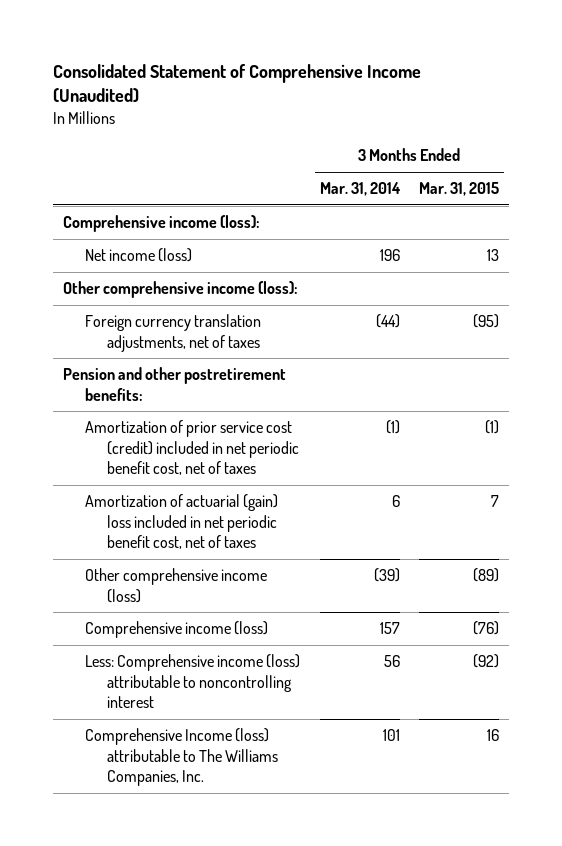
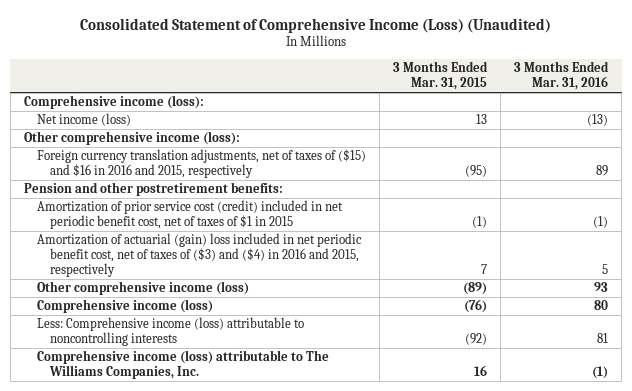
- Consolidated Statement of Comprehensive Income (Unaudited)
+ Consolidated Statement of Comprehensive Income (Loss) (Unaudited)
- | 3 Months Ended Mar. 31, 2014 | 3 Months Ended Mar. 31, 2015
+ | 3 Months Ended Mar. 31, 2015 | 3 Months Ended Mar. 31, 2016
- Foreign currency translation adjustments, net of taxes | (44) | (95)
+ Foreign currency translation adjustments, net of taxes of ($15) and $16 in 2016 and 2015, respectively | (95) | 89
- Amortization of prior service cost (credit) included in net periodic benefit cost, net of taxes | (1) | (1)
- Amortization of actuarial (gain) loss included in net periodic benefit cost, net of taxes | 6 | 7
+ Amortization of prior service cost (credit) included in net periodic benefit cost, net of taxes of $1 in 2015 | (1) | (1)
+ Amortization of actuarial (gain) loss included in net periodic benefit cost, net of taxes of ($3) and ($4) in 2016 and 2015, respectively | 7 | 5
- Less: Comprehensive income (loss) attributable to noncontrolling interest | 56 | (92)
- Comprehensive Income (loss) attributable to The Williams Companies, Inc. | 101 | 16
+ Less: Comprehensive income (loss) attributable to noncontrolling interests | (92) | 81
+ Comprehensive income (loss) attributable to The Williams Companies, Inc. | 16 | (1)

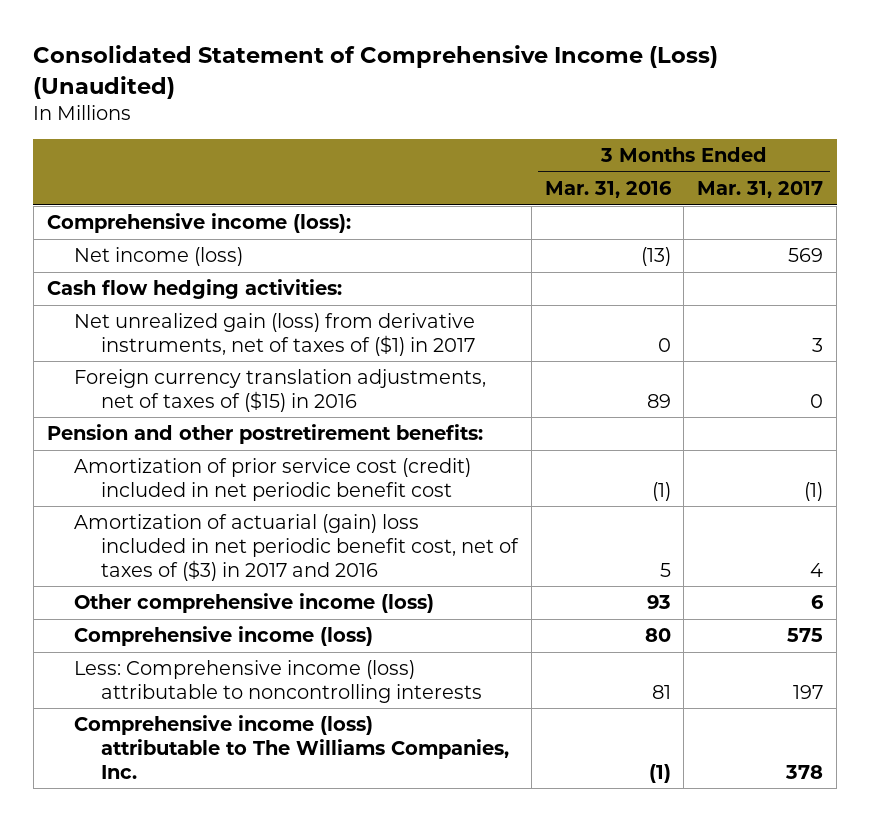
- | 3 Months Ended Mar. 31, 2015 | 3 Months Ended Mar. 31, 2016
+ | 3 Months Ended Mar. 31, 2016 | 3 Months Ended Mar. 31, 2017
- Other comprehensive income (loss):
- Foreign currency translation adjustments, net of taxes of ($15) and $16 in 2016 and 2015, respectively | (95) | 89
+ Cash flow hedging activities:
+ Net unrealized gain (loss) from derivative instruments, net of taxes of ($1) in 2017 | 0 | 3
+ Foreign currency translation adjustments, net of taxes of ($15) in 2016 | 89 | 0
- Amortization of prior service cost (credit) included in net periodic benefit cost, net of taxes of $1 in 2015 | (1) | (1)
- Amortization of actuarial (gain) loss included in net periodic benefit cost, net of taxes of ($3) and ($4) in 2016 and 2015, respectively | 7 | 5
+ Amortization of prior service cost (credit) included in net periodic benefit cost | (1) | (1)
+ Amortization of actuarial (gain) loss included in net periodic benefit cost, net of taxes of ($3) in 2017 and 2016 | 5 | 4

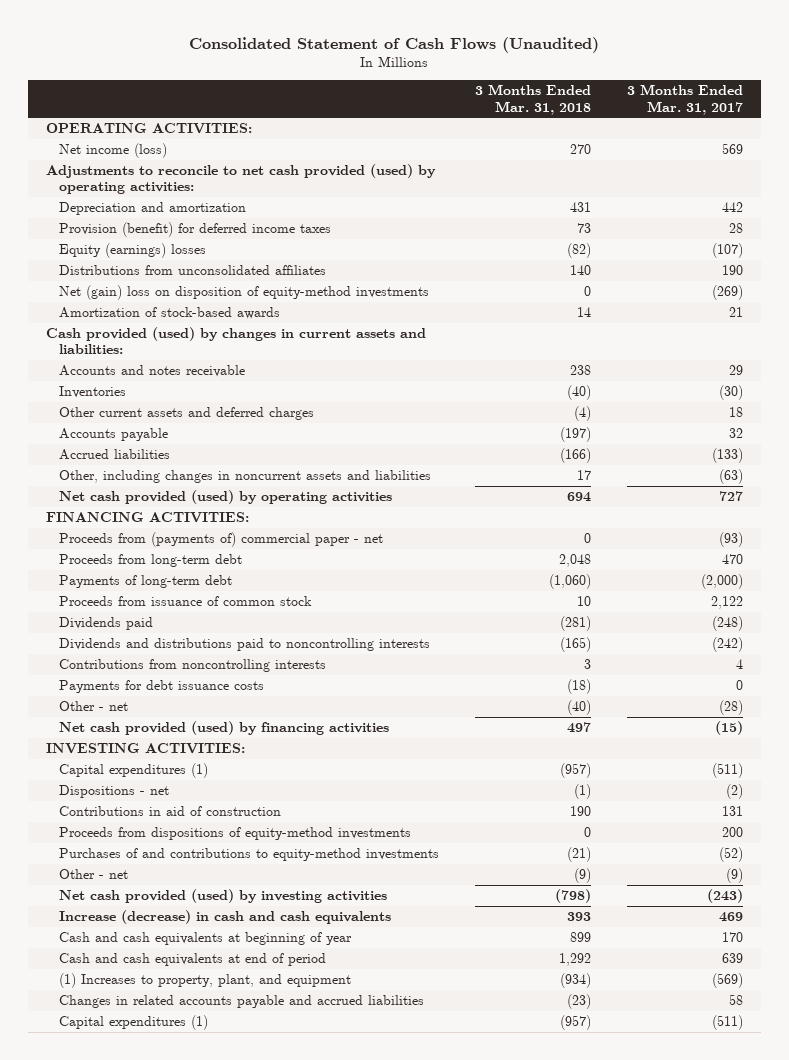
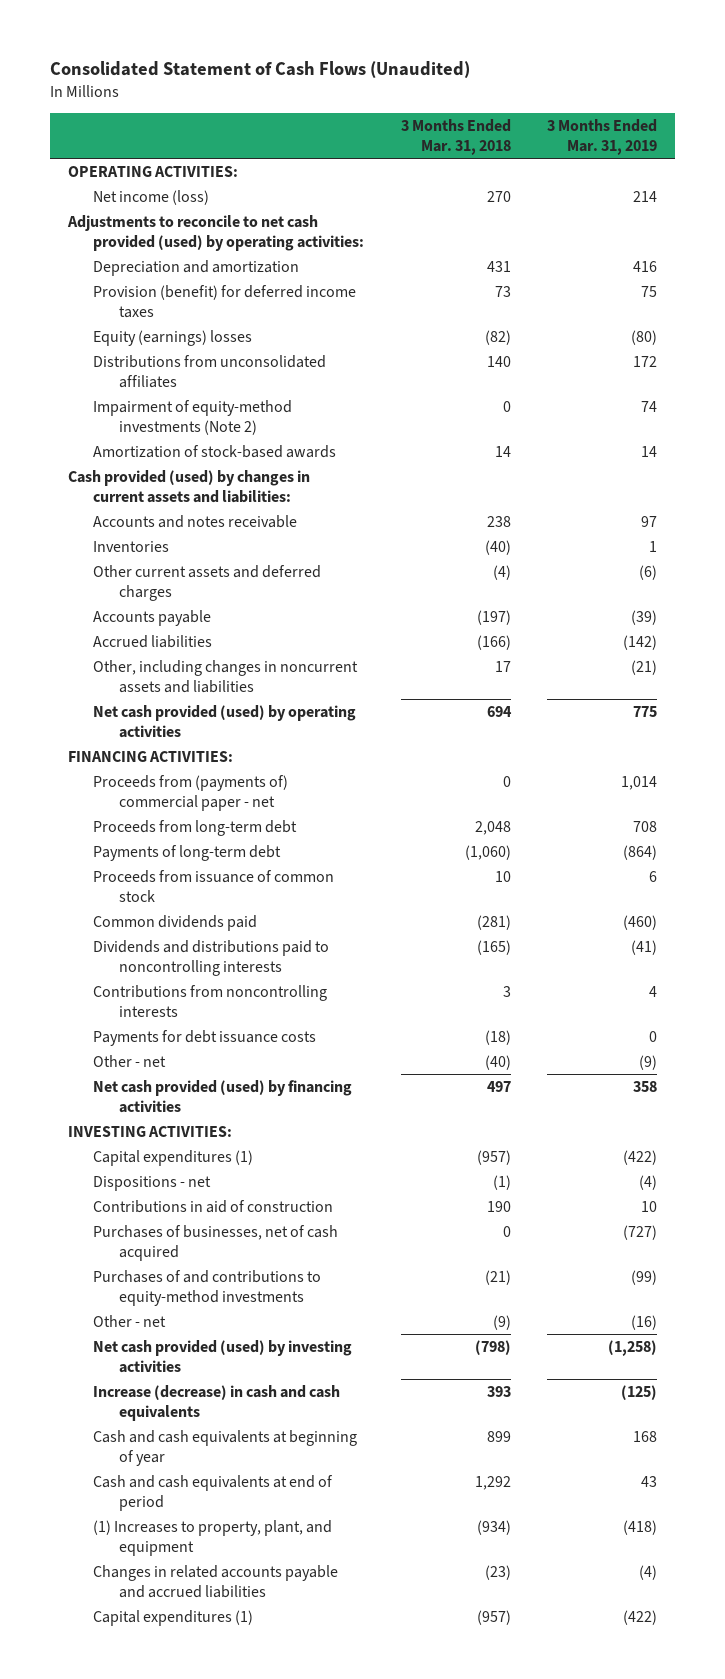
- | 3 Months Ended Mar. 31, 2018 | 3 Months Ended Mar. 31, 2017
+ | 3 Months Ended Mar. 31, 2018 | 3 Months Ended Mar. 31, 2019
- Net (gain) loss on disposition of equity-method investments | 0 | (269)
+ Impairment of equity-method investments (Note 2) | 0 | 74
- Dividends paid | (281) | (248)
+ Common dividends paid | (281) | (460)
- Proceeds from dispositions of equity-method investments | 0 | 200
+ Purchases of businesses, net of cash acquired | 0 | (727)

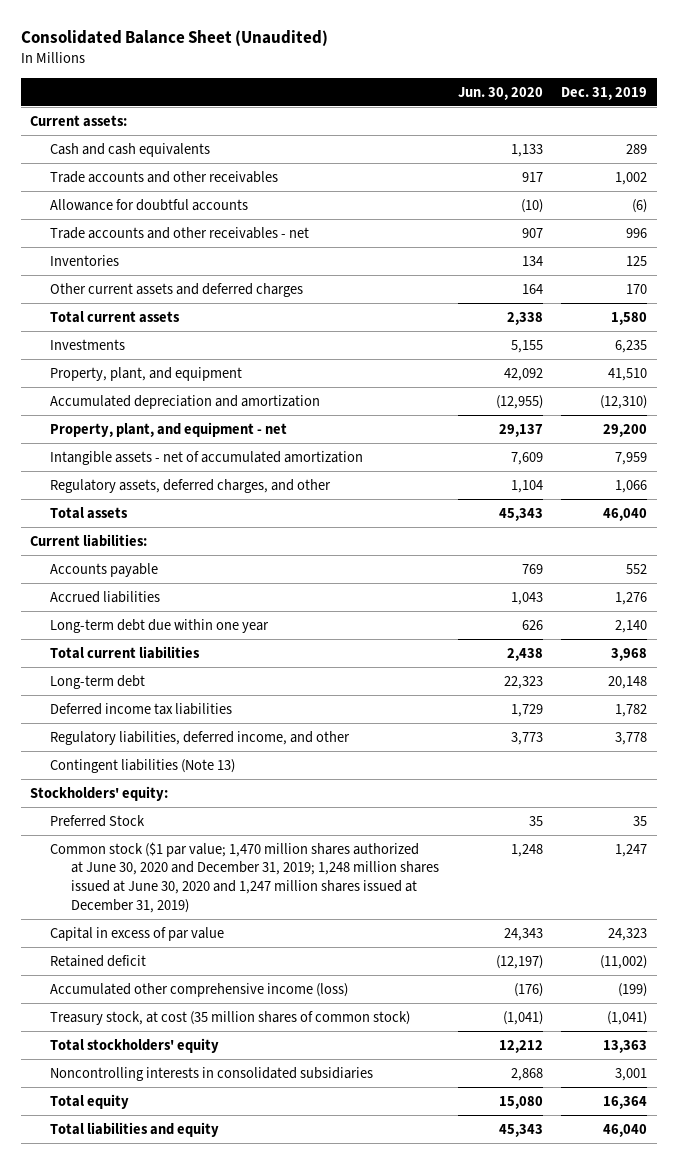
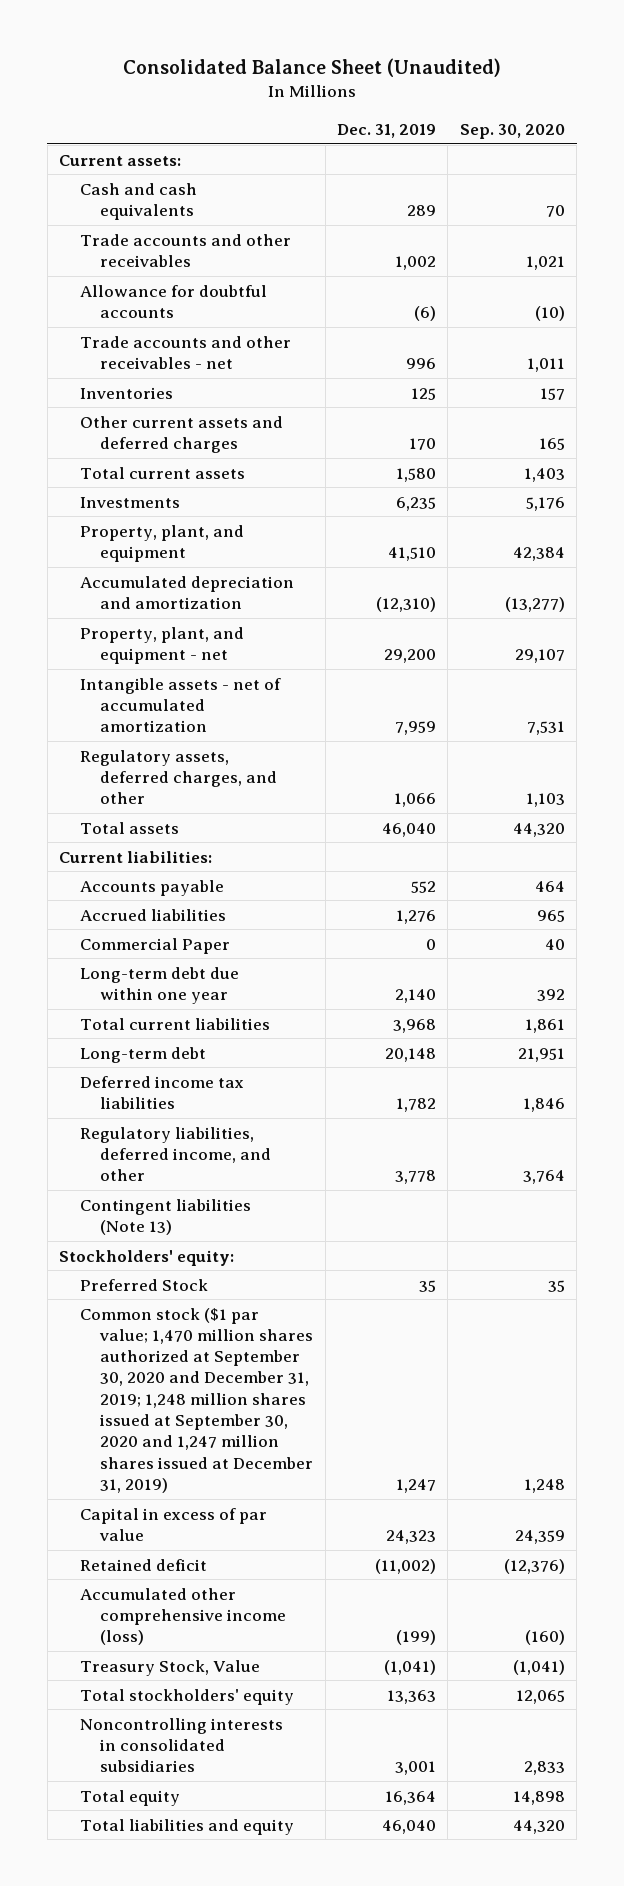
- | Jun. 30, 2020 | Dec. 31, 2019
+ | Dec. 31, 2019 | Sep. 30, 2020
+ Commercial Paper | 0 | 40
- Common stock ($1 par value; 1,470 million shares authorized at June 30, 2020 and December 31, 2019; 1,248 million shares issued at June 30, 2020 and 1,247 million shares issued at December 31, 2019) | 1,248 | 1,247
+ Common stock ($1 par value; 1,470 million shares authorized at September 30, 2020 and December 31, 2019; 1,248 million shares issued at September 30, 2020 and 1,247 million shares issued at December 31, 2019) | 1,247 | 1,248
- Treasury stock, at cost (35 million shares of common stock) | (1,041) | (1,041)
+ Treasury Stock, Value | (1,041) | (1,041)

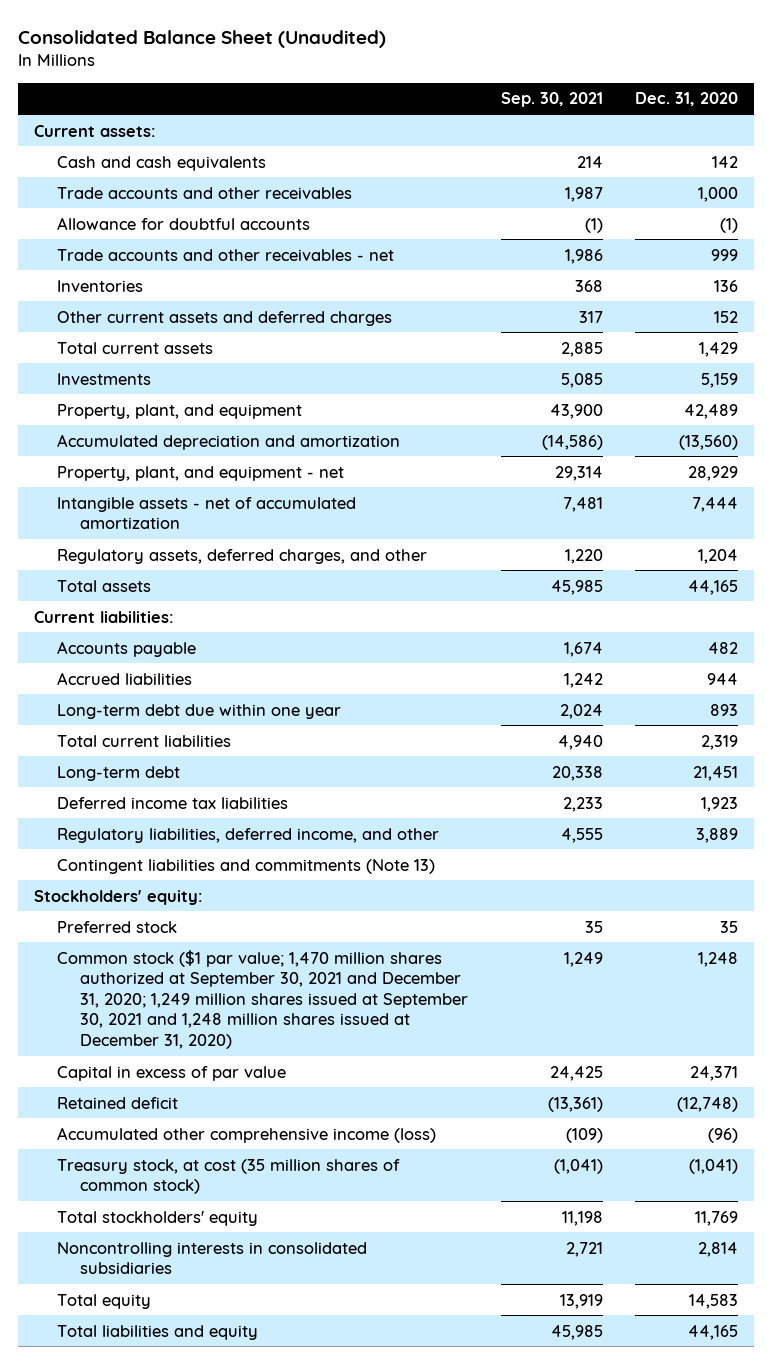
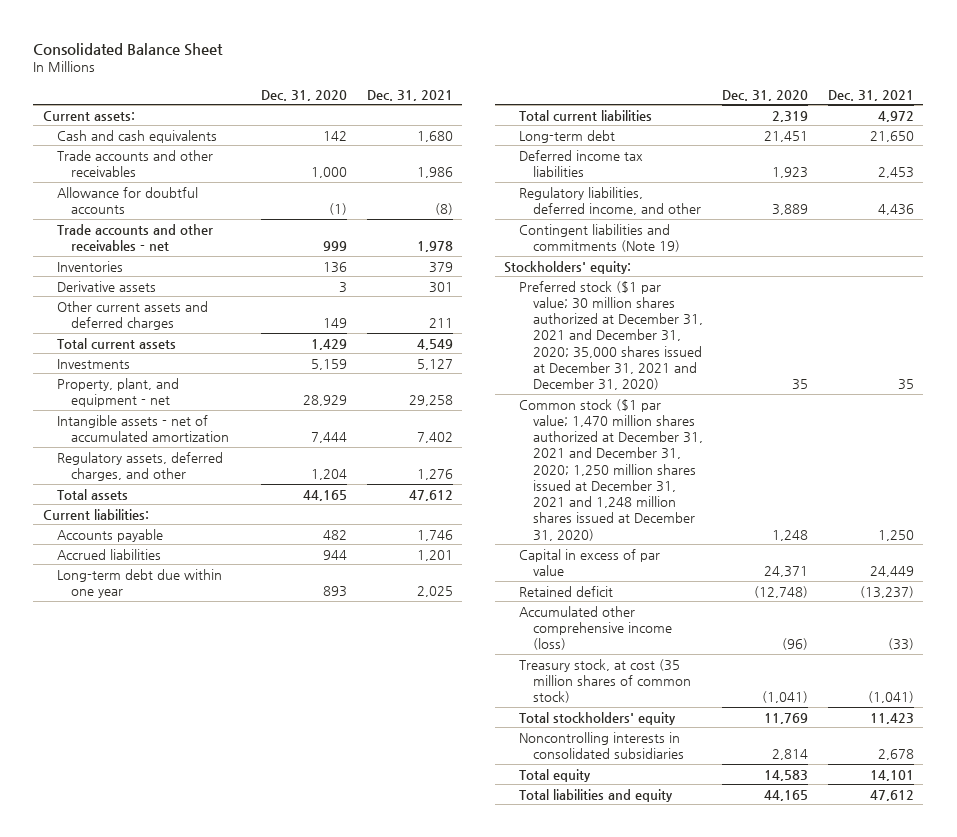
- Consolidated Balance Sheet (Unaudited)
+ Consolidated Balance Sheet
- | Sep. 30, 2021 | Dec. 31, 2020
+ | Dec. 31, 2020 | Dec. 31, 2021
- Other current assets and deferred charges | 317 | 152
+ Derivative assets | 3 | 301
+ Other current assets and deferred charges | 149 | 211
- Property, plant, and equipment | 43,900 | 42,489
- Accumulated depreciation and amortization | (14,586) | (13,560)
- Contingent liabilities and commitments (Note 13)
+ Contingent liabilities and commitments (Note 19)
- Preferred stock | 35 | 35
- Common stock ($1 par value; 1,470 million shares authorized at September 30, 2021 and December 31, 2020; 1,249 million shares issued at September 30, 2021 and 1,248 million shares issued at December 31, 2020) | 1,249 | 1,248
+ Preferred stock ($1 par value; 30 million shares authorized at December 31, 2021 and December 31, 2020; 35,000 shares issued at December 31, 2021 and December 31, 2020) | 35 | 35
+ Common stock ($1 par value; 1,470 million shares authorized at December 31, 2021 and December 31, 2020; 1,250 million shares issued at December 31, 2021 and 1,248 million shares issued at December 31, 2020) | 1,248 | 1,250

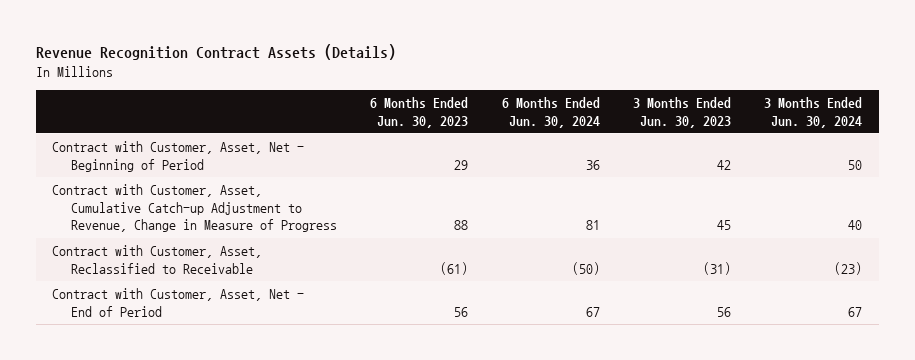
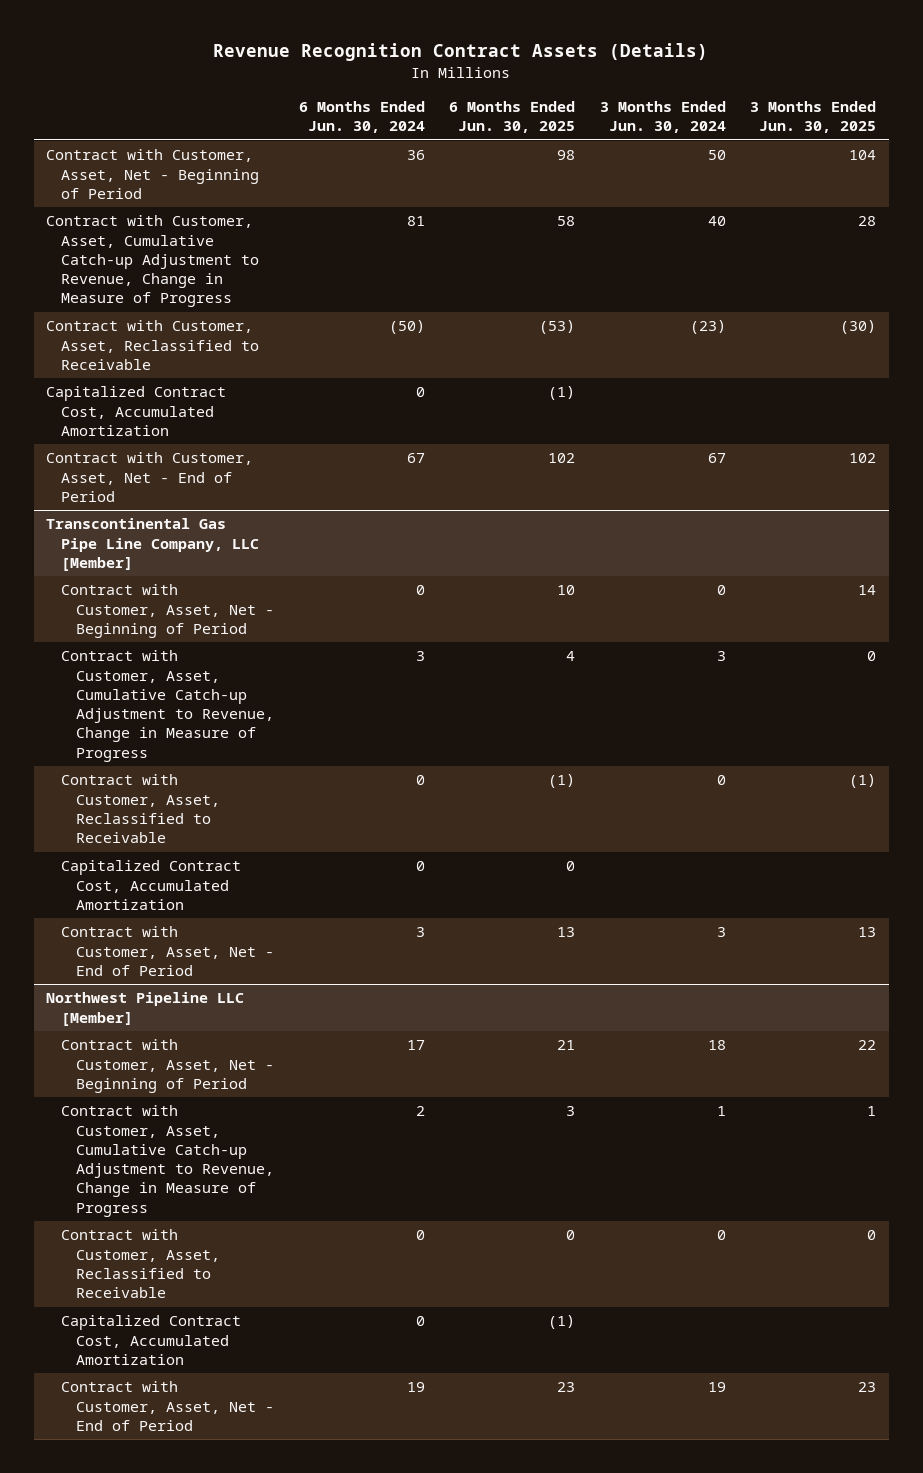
- | 6 Months Ended Jun. 30, 2023 | 6 Months Ended Jun. 30, 2024 | 3 Months Ended Jun. 30, 2023 | 3 Months Ended Jun. 30, 2024
+ | 6 Months Ended Jun. 30, 2024 | 6 Months Ended Jun. 30, 2025 | 3 Months Ended Jun. 30, 2024 | 3 Months Ended Jun. 30, 2025
+ Capitalized Contract Cost, Accumulated Amortization | 0 | (1) | |
+ Transcontinental Gas Pipe Line Company, LLC [Member]
+ Contract with Customer, Asset, Net - Beginning of Period | 0 | 10 | 0 | 14
+ Contract with Customer, Asset, Cumulative Catch-up Adjustment to Revenue, Change in Measure of Progress | 3 | 4 | 3 | 0
+ Contract with Customer, Asset, Reclassified to Receivable | 0 | (1) | 0 | (1)
+ Capitalized Contract Cost, Accumulated Amortization | 0 | 0 | |
+ Contract with Customer, Asset, Net - End of Period | 3 | 13 | 3 | 13
+ Northwest Pipeline LLC [Member]
+ Contract with Customer, Asset, Net - Beginning of Period | 17 | 21 | 18 | 22
+ Contract with Customer, Asset, Cumulative Catch-up Adjustment to Revenue, Change in Measure of Progress | 2 | 3 | 1 | 1
+ Contract with Customer, Asset, Reclassified to Receivable | 0 | 0 | 0 | 0
+ Capitalized Contract Cost, Accumulated Amortization | 0 | (1) | |
+ Contract with Customer, Asset, Net - End of Period | 19 | 23 | 19 | 23

